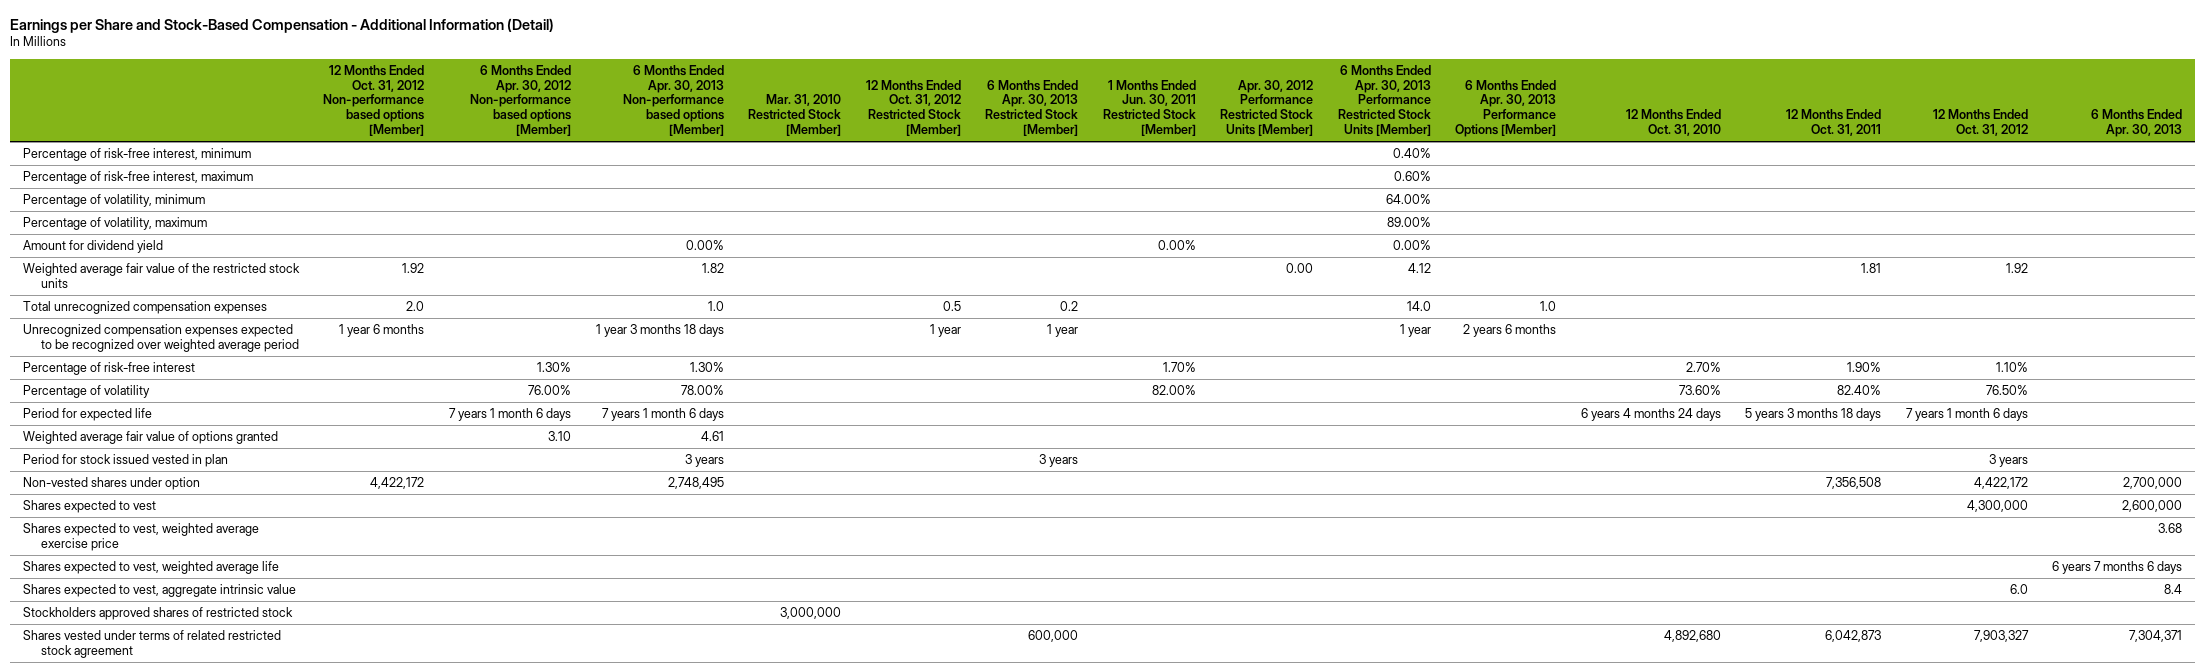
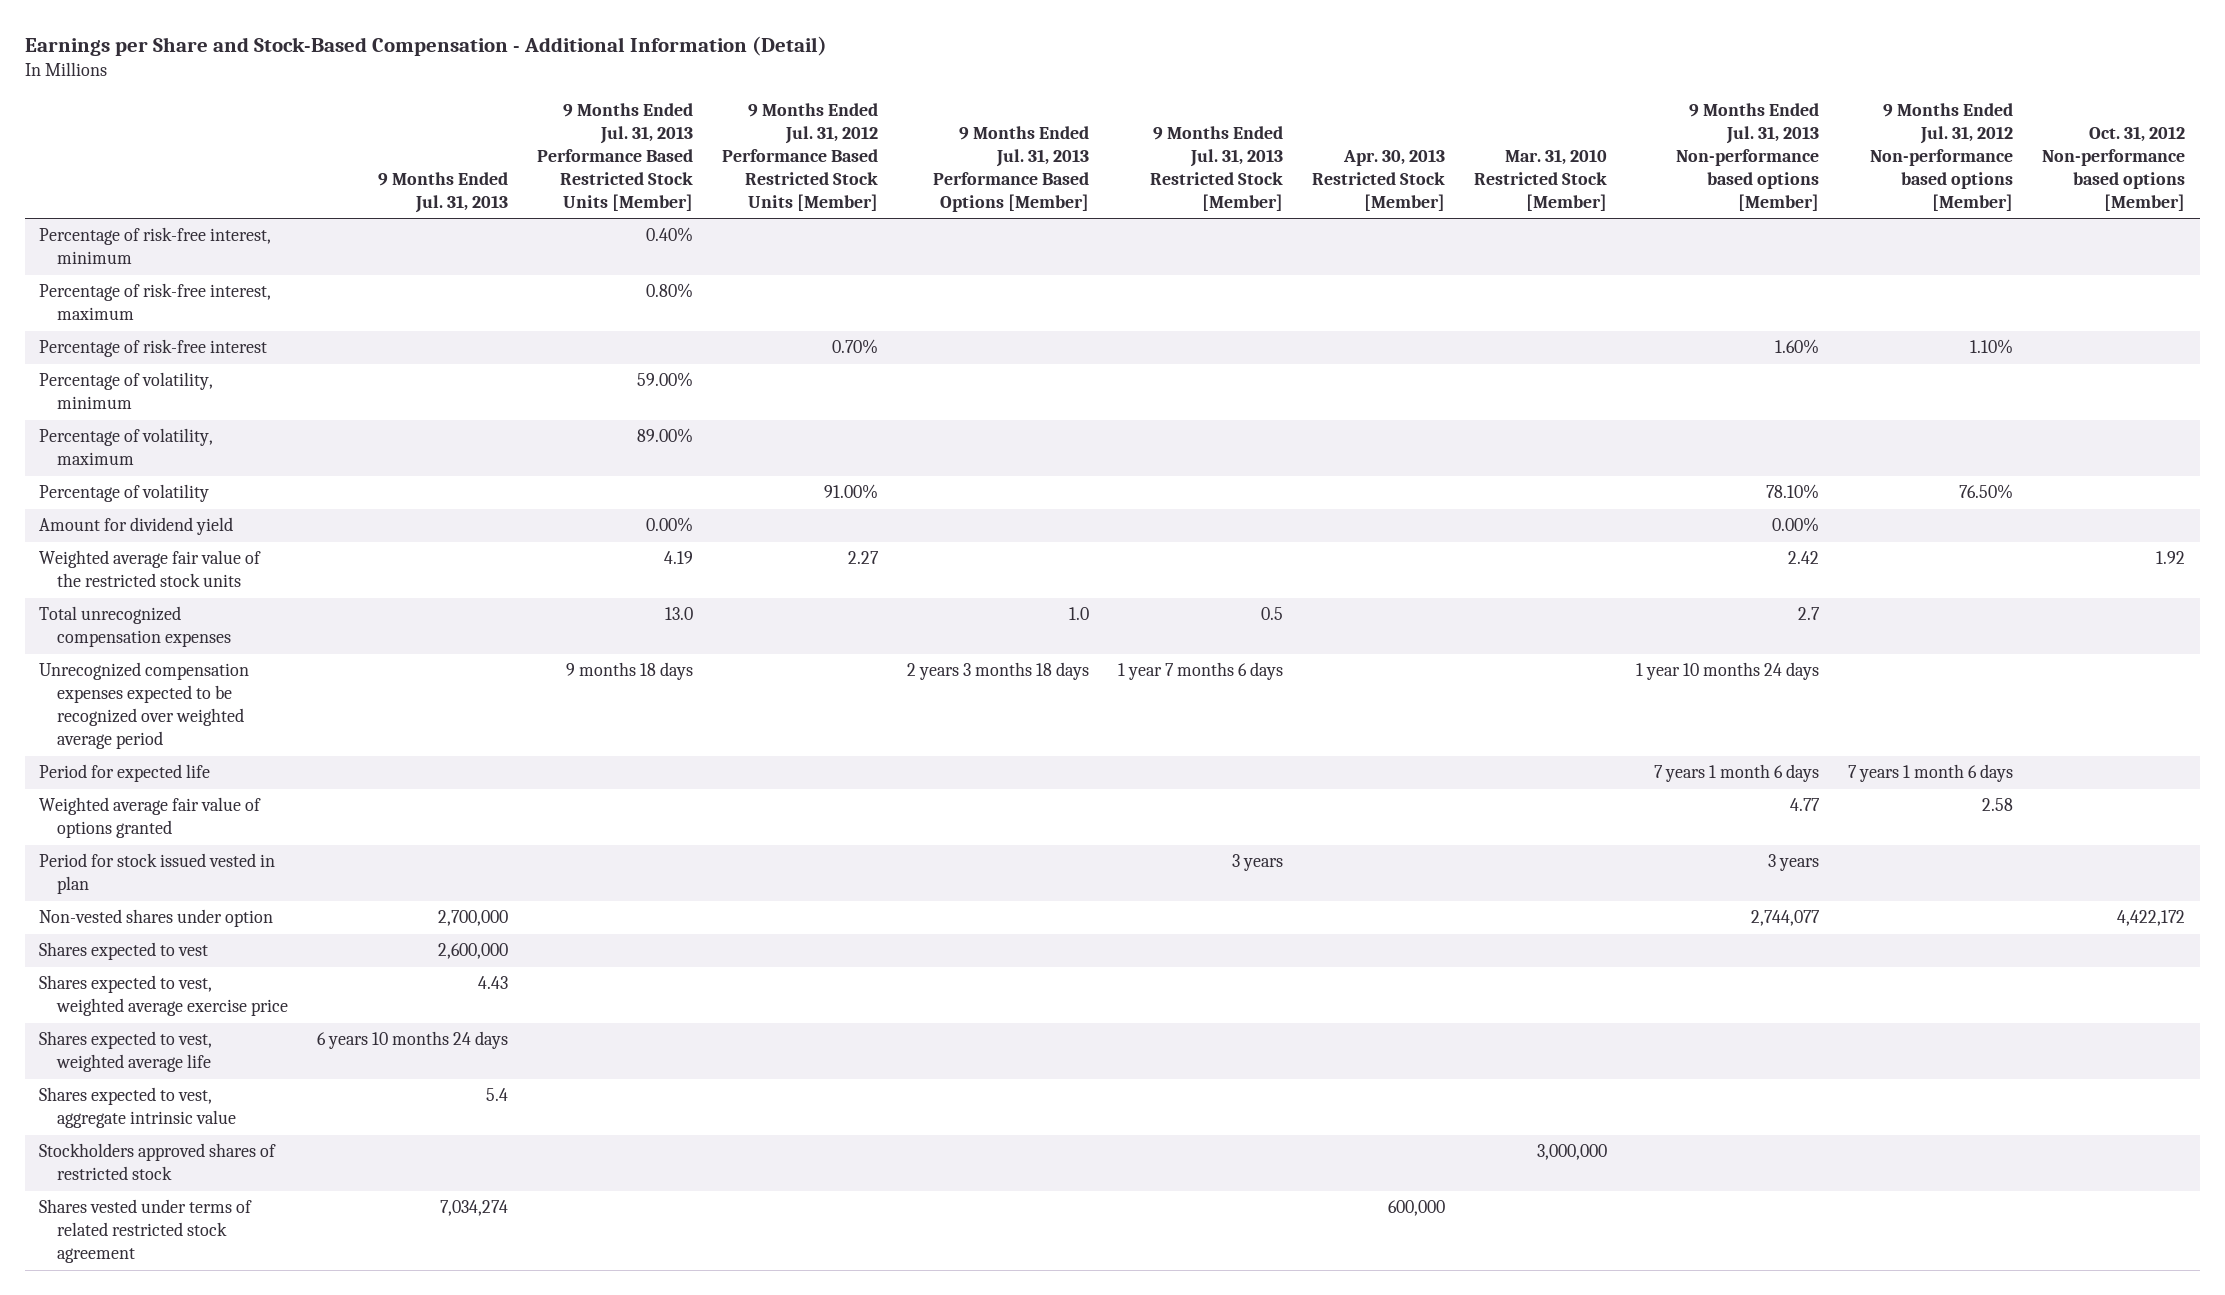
- | 12 Months Ended Oct. 31, 2012 Non-performance based options [Member] | 6 Months Ended Apr. 30, 2012 Non-performance based options [Member] | 6 Months Ended Apr. 30, 2013 Non-performance based options [Member] | Mar. 31, 2010 Restricted Stock [Member] | 12 Months Ended Oct. 31, 2012 Restricted Stock [Member] | 6 Months Ended Apr. 30, 2013 Restricted Stock [Member] | 1 Months Ended Jun. 30, 2011 Restricted Stock [Member] | Apr. 30, 2012 Performance Restricted Stock Units [Member] | 6 Months Ended Apr. 30, 2013 Performance Restricted Stock Units [Member] | 6 Months Ended Apr. 30, 2013 Performance Options [Member] | 12 Months Ended Oct. 31, 2010 | 12 Months Ended Oct. 31, 2011 | 12 Months Ended Oct. 31, 2012 | 6 Months Ended Apr. 30, 2013
+ | 9 Months Ended Jul. 31, 2013 | 9 Months Ended Jul. 31, 2013 Performance Based Restricted Stock Units [Member] | 9 Months Ended Jul. 31, 2012 Performance Based Restricted Stock Units [Member] | 9 Months Ended Jul. 31, 2013 Performance Based Options [Member] | 9 Months Ended Jul. 31, 2013 Restricted Stock [Member] | Apr. 30, 2013 Restricted Stock [Member] | Mar. 31, 2010 Restricted Stock [Member] | 9 Months Ended Jul. 31, 2013 Non-performance based options [Member] | 9 Months Ended Jul. 31, 2012 Non-performance based options [Member] | Oct. 31, 2012 Non-performance based options [Member]
moved up: Percentage of risk-free interest | | | 0.70% | | | | | 1.60% | 1.10% |
moved up: Percentage of volatility | | | 91.00% | | | | | 78.10% | 76.50% |

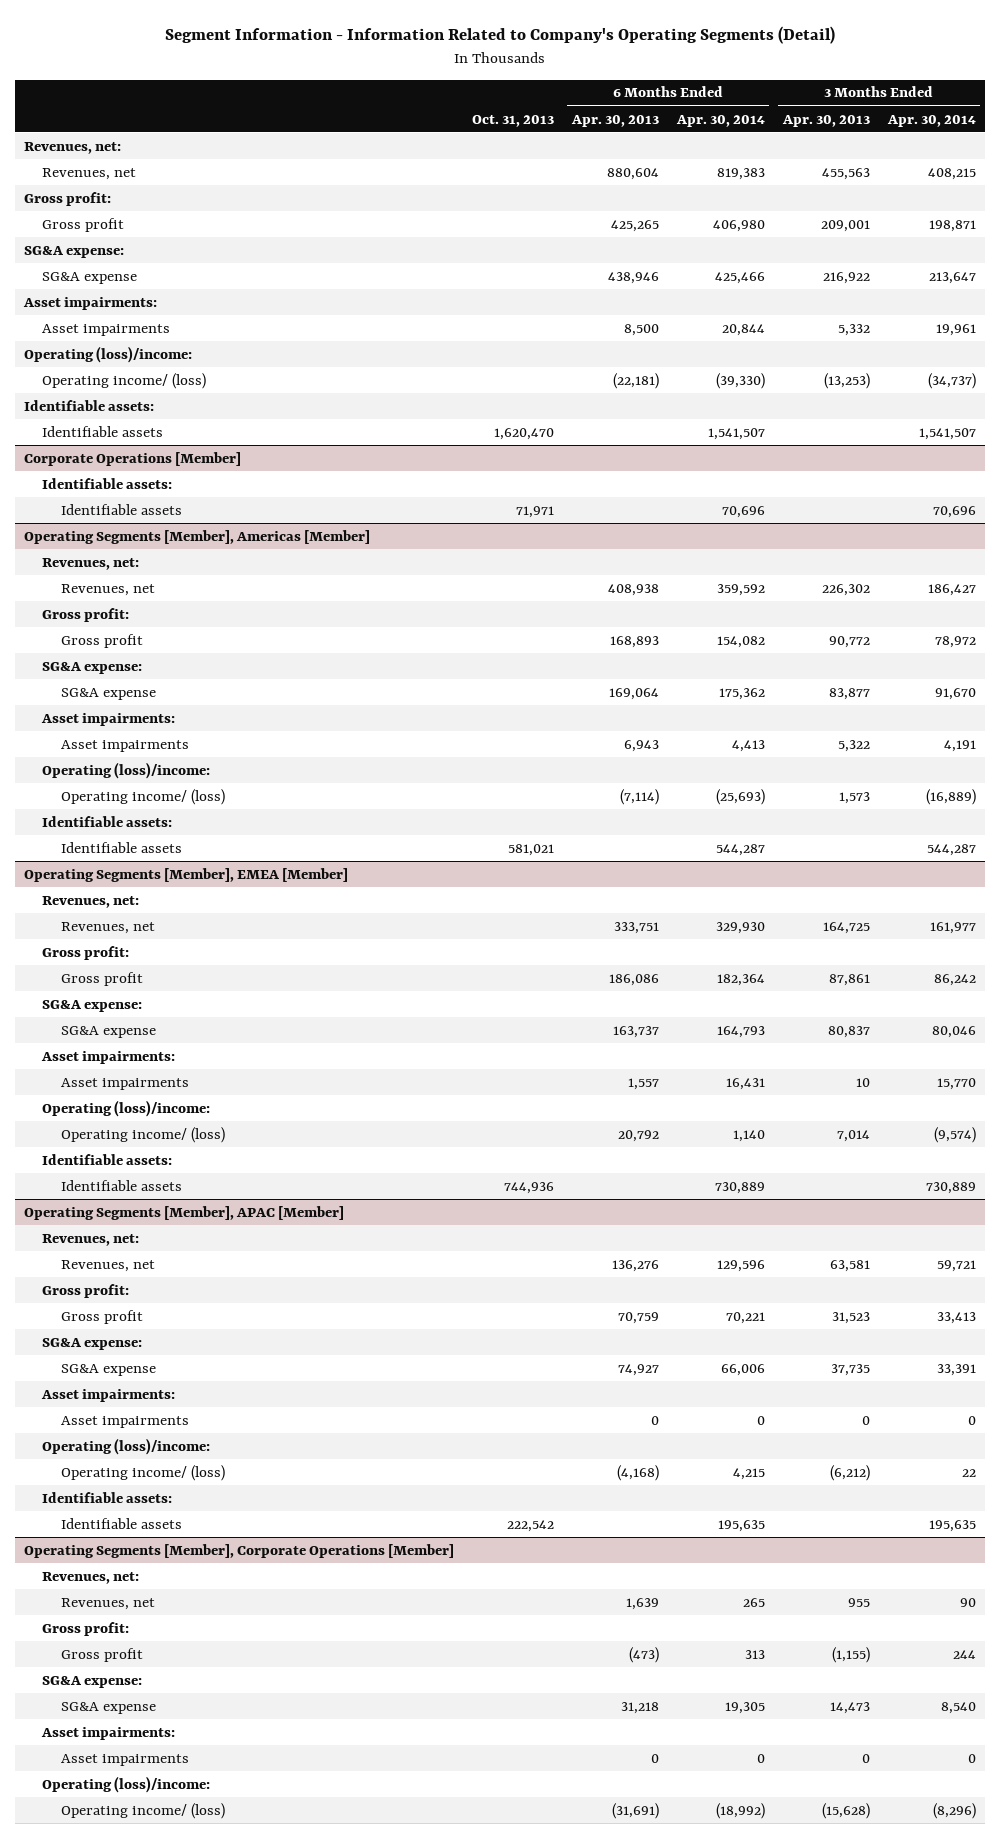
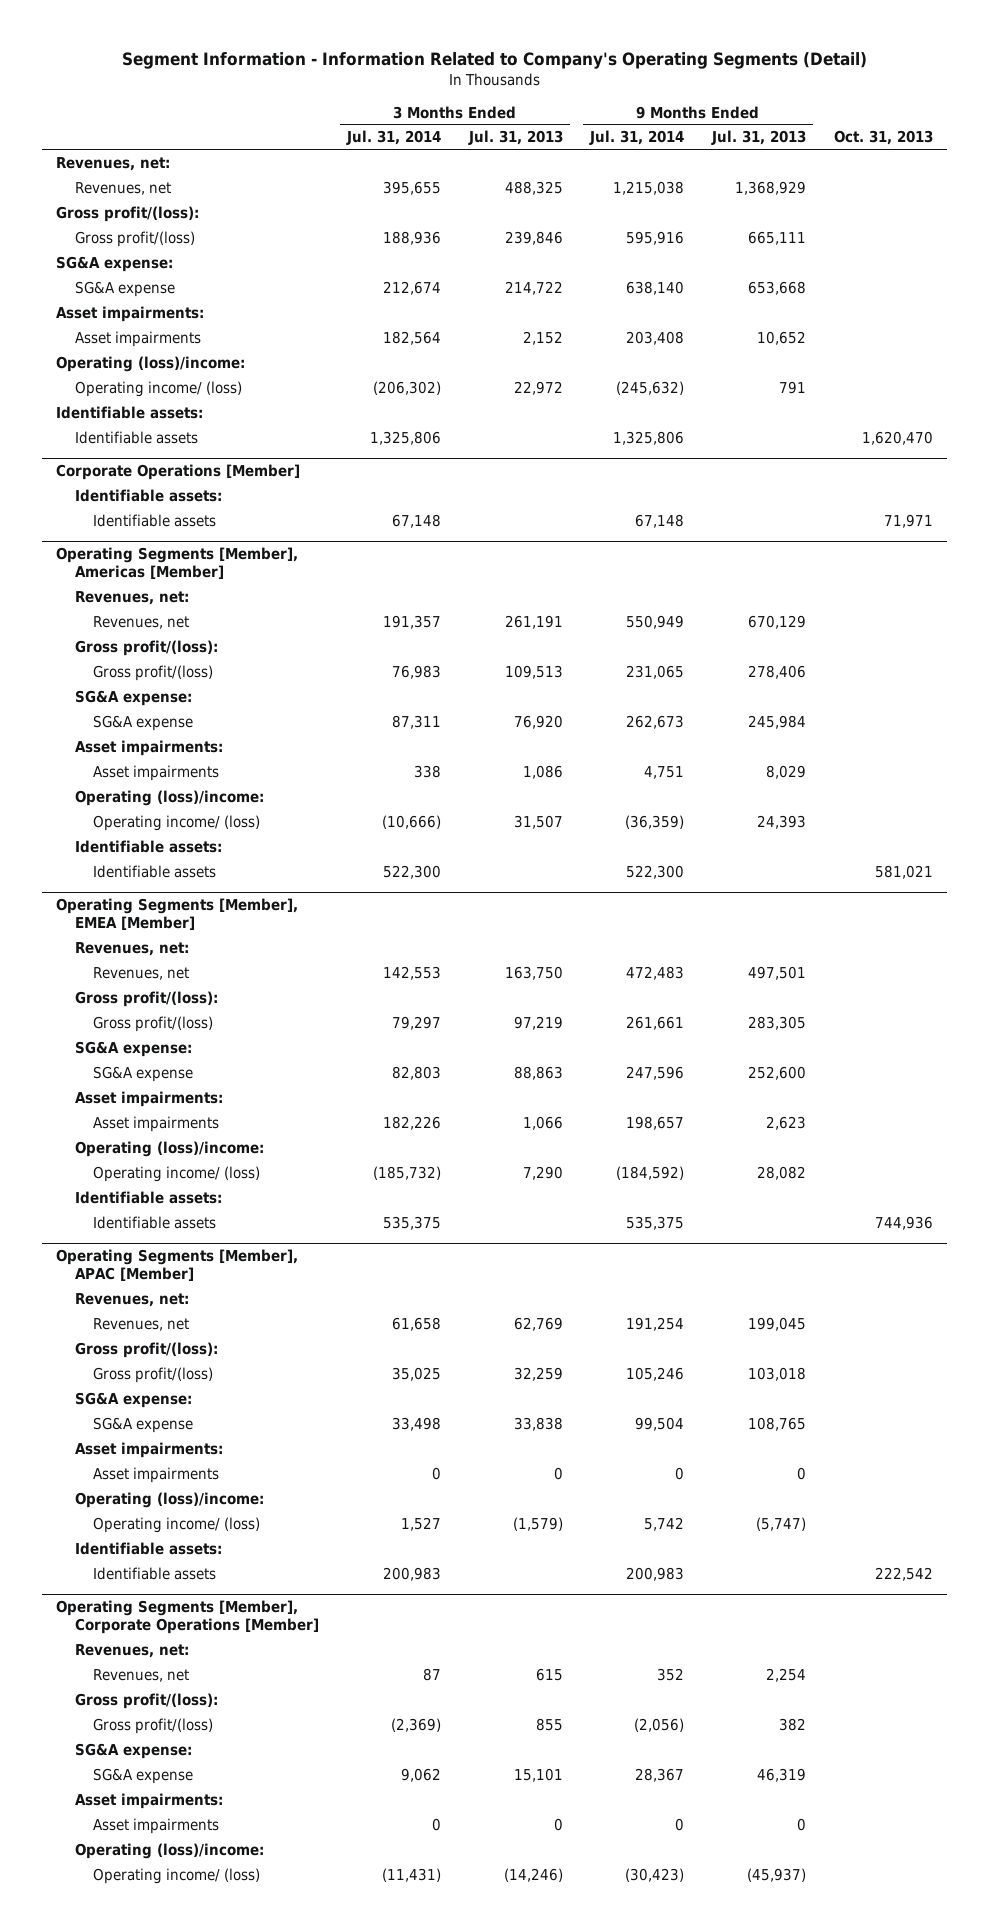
- | Oct. 31, 2013 | 6 Months Ended Apr. 30, 2013 | 6 Months Ended Apr. 30, 2014 | 3 Months Ended Apr. 30, 2013 | 3 Months Ended Apr. 30, 2014
+ | 3 Months Ended Jul. 31, 2014 | 3 Months Ended Jul. 31, 2013 | 9 Months Ended Jul. 31, 2014 | 9 Months Ended Jul. 31, 2013 | Oct. 31, 2013
- Gross profit:
- Gross profit | | 425,265 | 406,980 | 209,001 | 198,871
+ Gross profit/(loss):
+ Gross profit/(loss) | 188,936 | 239,846 | 595,916 | 665,111 |
@ Operating Segments [Member], Americas [Member]
- Gross profit:
- Gross profit | | 168,893 | 154,082 | 90,772 | 78,972
+ Gross profit/(loss):
+ Gross profit/(loss) | 76,983 | 109,513 | 231,065 | 278,406 |
@ Operating Segments [Member], EMEA [Member]
- Gross profit:
- Gross profit | | 186,086 | 182,364 | 87,861 | 86,242
+ Gross profit/(loss):
+ Gross profit/(loss) | 79,297 | 97,219 | 261,661 | 283,305 |
@ Operating Segments [Member], APAC [Member]
- Gross profit:
- Gross profit | | 70,759 | 70,221 | 31,523 | 33,413
+ Gross profit/(loss):
+ Gross profit/(loss) | 35,025 | 32,259 | 105,246 | 103,018 |
@ Operating Segments [Member], Corporate Operations [Member]
- Gross profit:
- Gross profit | | (473) | 313 | (1,155) | 244
+ Gross profit/(loss):
+ Gross profit/(loss) | (2,369) | 855 | (2,056) | 382 |

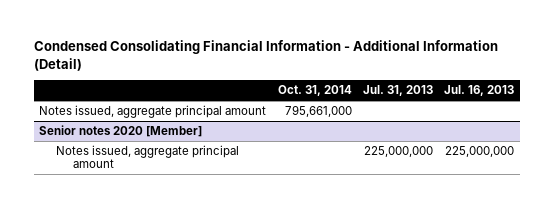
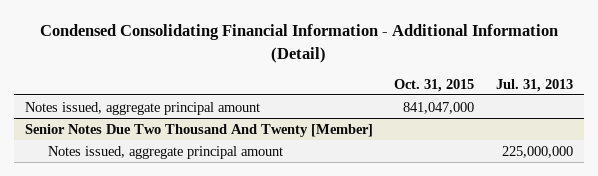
- | Oct. 31, 2014 | Jul. 31, 2013 | Jul. 16, 2013
+ | Oct. 31, 2015 | Jul. 31, 2013
- Senior notes 2020 [Member]
+ Senior Notes Due Two Thousand And Twenty [Member]

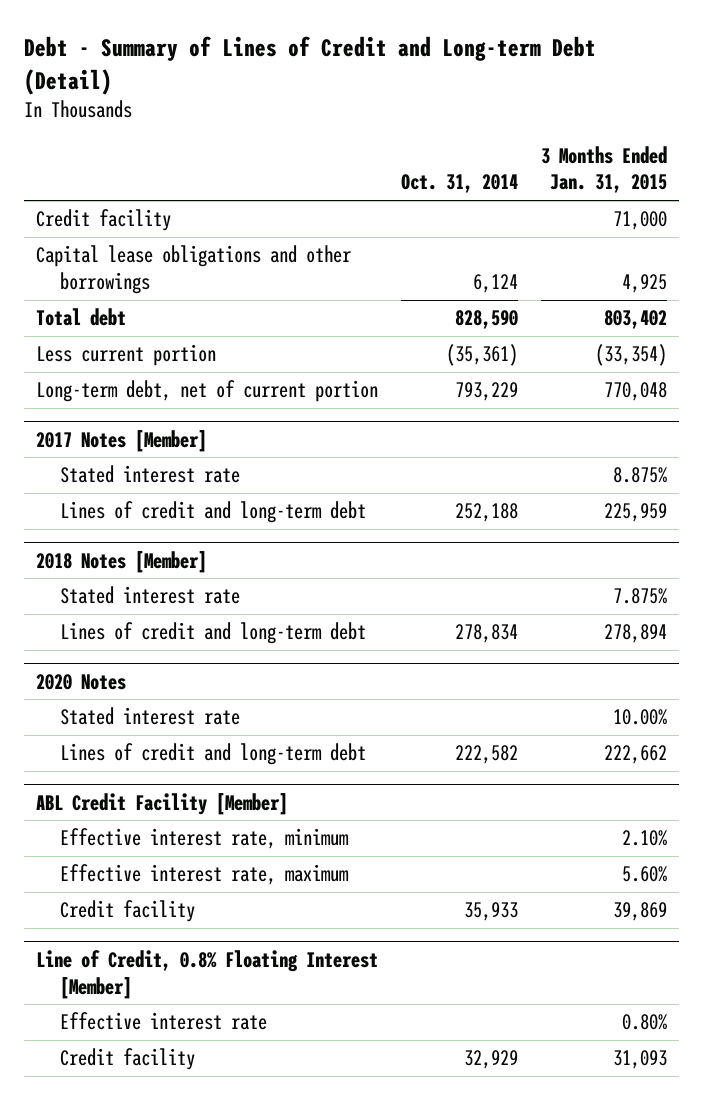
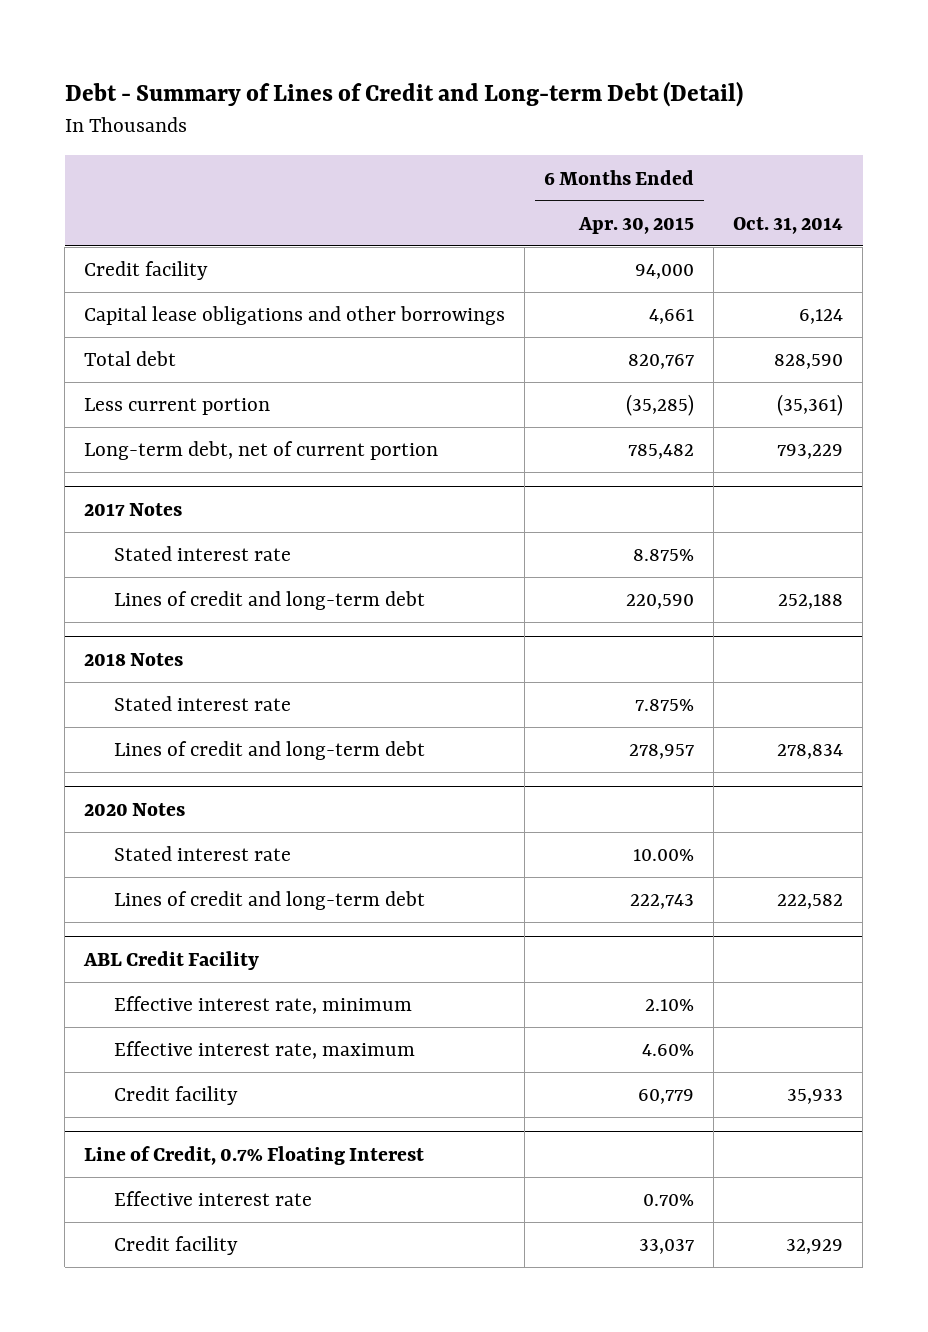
- | Oct. 31, 2014 | 3 Months Ended Jan. 31, 2015
+ | 6 Months Ended Apr. 30, 2015 | Oct. 31, 2014
- 2017 Notes [Member]
+ 2017 Notes
- 2018 Notes [Member]
+ 2018 Notes
- ABL Credit Facility [Member]
+ ABL Credit Facility
- Line of Credit, 0.8% Floating Interest [Member]
+ Line of Credit, 0.7% Floating Interest

